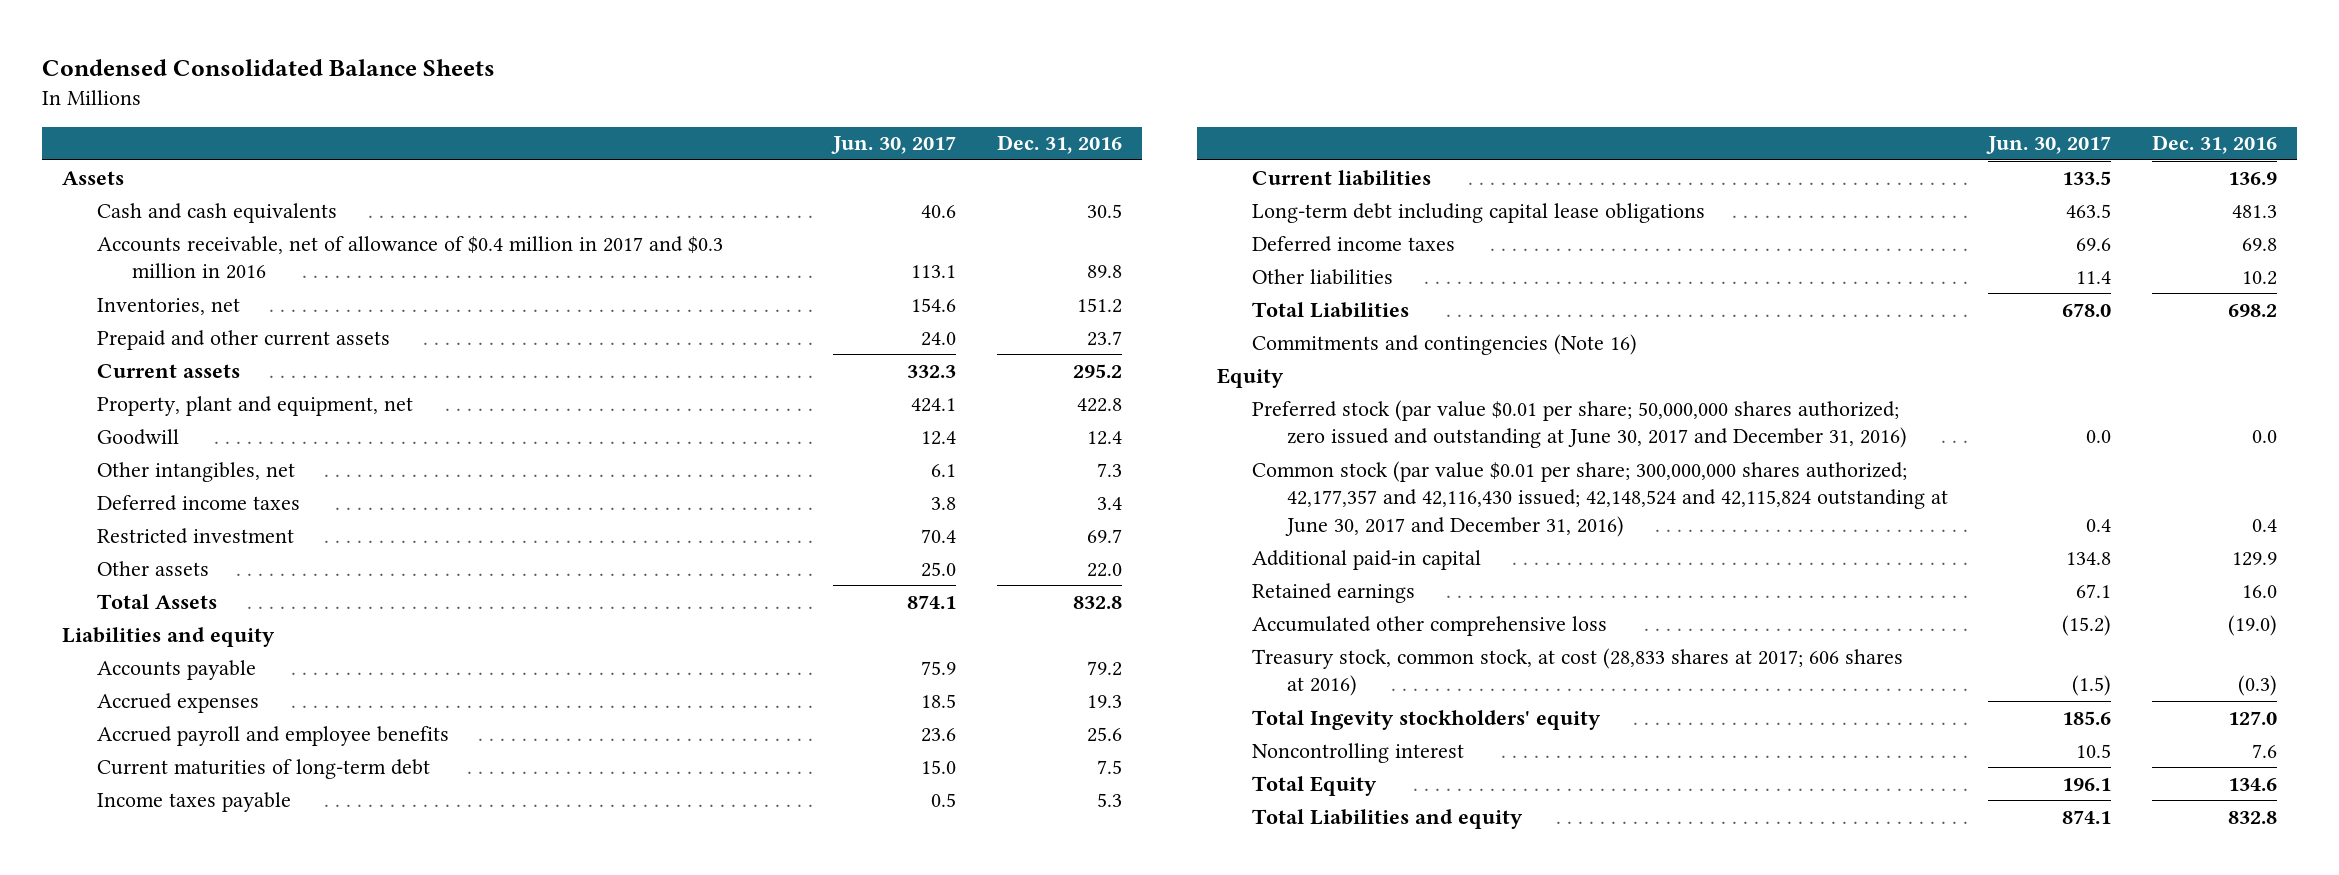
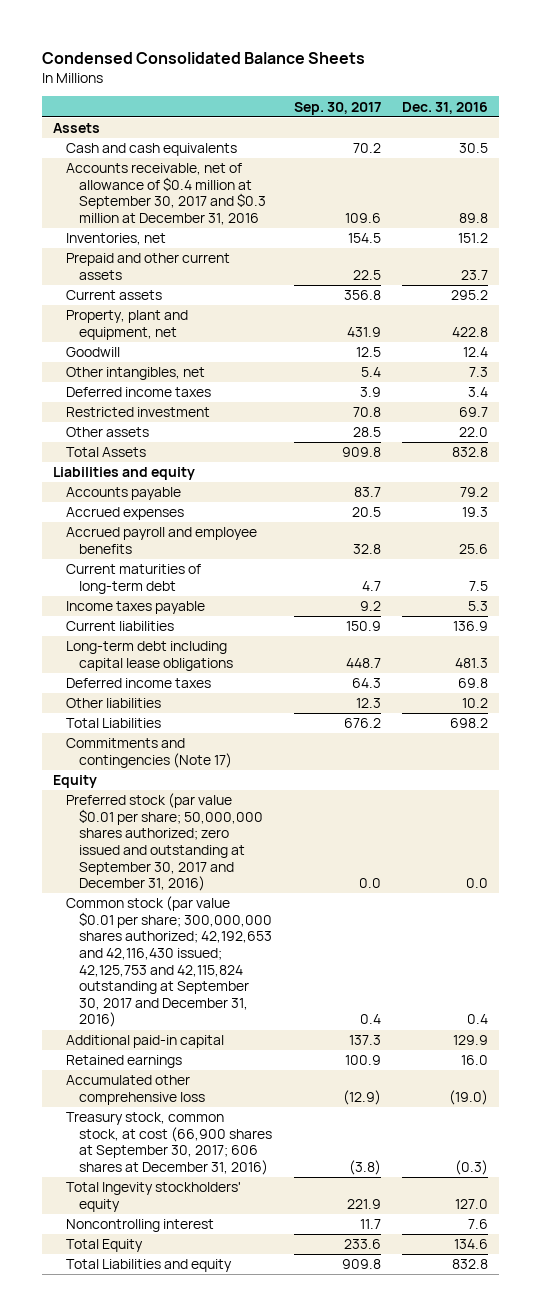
- | Jun. 30, 2017 | Dec. 31, 2016
+ | Sep. 30, 2017 | Dec. 31, 2016
- Accounts receivable, net of allowance of $0.4 million in 2017 and $0.3 million in 2016 | 113.1 | 89.8
+ Accounts receivable, net of allowance of $0.4 million at September 30, 2017 and $0.3 million at December 31, 2016 | 109.6 | 89.8
- Commitments and contingencies (Note 16)
+ Commitments and contingencies (Note 17)
- Preferred stock (par value $0.01 per share; 50,000,000 shares authorized; zero issued and outstanding at June 30, 2017 and December 31, 2016) | 0.0 | 0.0
- Common stock (par value $0.01 per share; 300,000,000 shares authorized; 42,177,357 and 42,116,430 issued; 42,148,524 and 42,115,824 outstanding at June 30, 2017 and December 31, 2016) | 0.4 | 0.4
+ Preferred stock (par value $0.01 per share; 50,000,000 shares authorized; zero issued and outstanding at September 30, 2017 and December 31, 2016) | 0.0 | 0.0
+ Common stock (par value $0.01 per share; 300,000,000 shares authorized; 42,192,653 and 42,116,430 issued; 42,125,753 and 42,115,824 outstanding at September 30, 2017 and December 31, 2016) | 0.4 | 0.4
- Treasury stock, common stock, at cost (28,833 shares at 2017; 606 shares at 2016) | (1.5) | (0.3)
+ Treasury stock, common stock, at cost (66,900 shares at September 30, 2017; 606 shares at December 31, 2016) | (3.8) | (0.3)

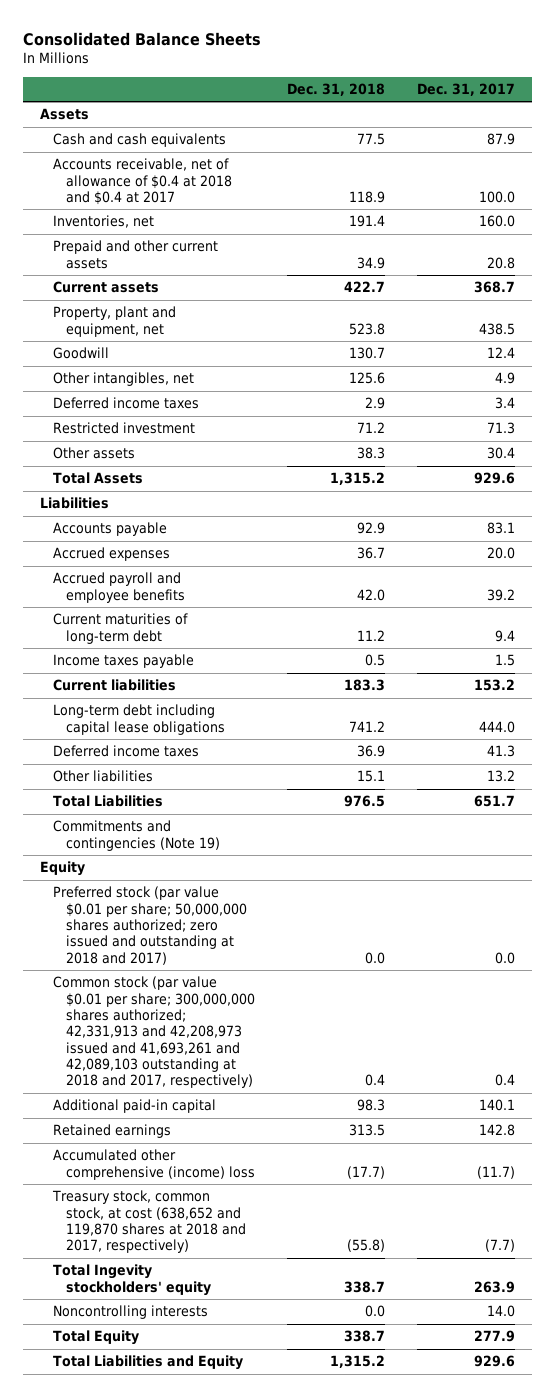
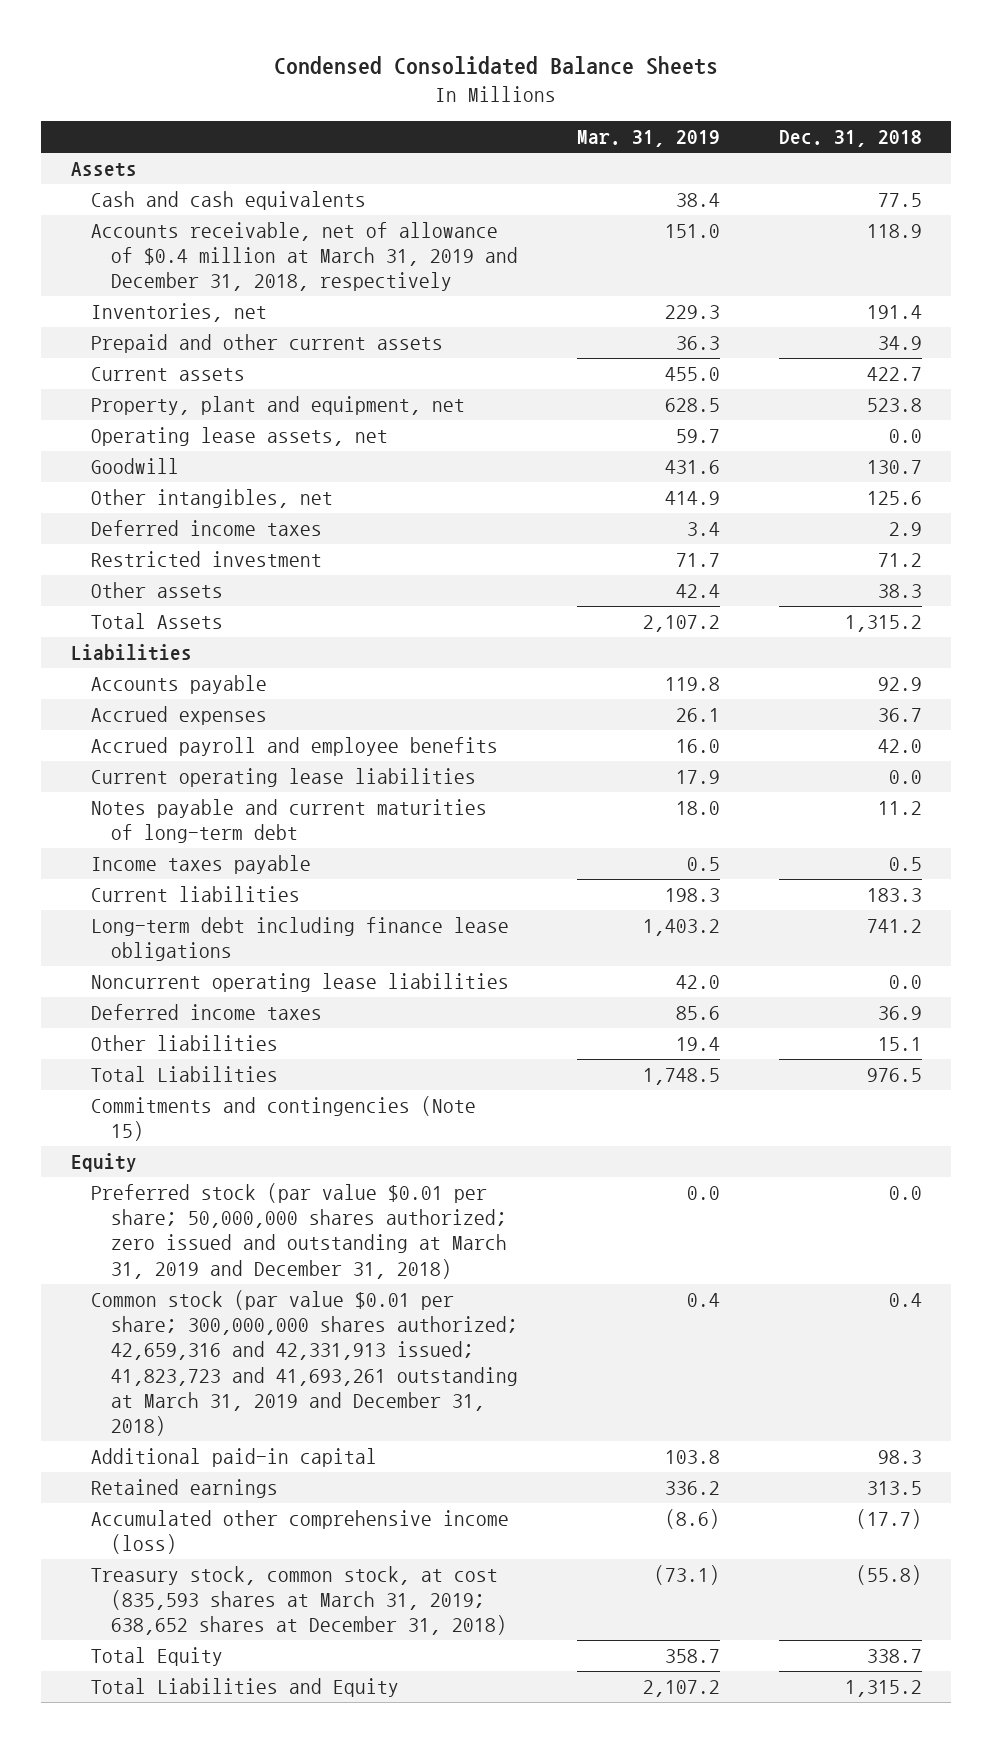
- Consolidated Balance Sheets
+ Condensed Consolidated Balance Sheets
- | Dec. 31, 2018 | Dec. 31, 2017
+ | Mar. 31, 2019 | Dec. 31, 2018
- Accounts receivable, net of allowance of $0.4 at 2018 and $0.4 at 2017 | 118.9 | 100.0
+ Accounts receivable, net of allowance of $0.4 million at March 31, 2019 and December 31, 2018, respectively | 151.0 | 118.9
+ Operating lease assets, net | 59.7 | 0.0
- Current maturities of long-term debt | 11.2 | 9.4
+ Current operating lease liabilities | 17.9 | 0.0
+ Notes payable and current maturities of long-term debt | 18.0 | 11.2
- Long-term debt including capital lease obligations | 741.2 | 444.0
+ Long-term debt including finance lease obligations | 1,403.2 | 741.2
+ Noncurrent operating lease liabilities | 42.0 | 0.0
- Commitments and contingencies (Note 19)
+ Commitments and contingencies (Note 15)
- Preferred stock (par value $0.01 per share; 50,000,000 shares authorized; zero issued and outstanding at 2018 and 2017) | 0.0 | 0.0
- Common stock (par value $0.01 per share; 300,000,000 shares authorized; 42,331,913 and 42,208,973 issued and 41,693,261 and 42,089,103 outstanding at 2018 and 2017, respectively) | 0.4 | 0.4
+ Preferred stock (par value $0.01 per share; 50,000,000 shares authorized; zero issued and outstanding at March 31, 2019 and December 31, 2018) | 0.0 | 0.0
+ Common stock (par value $0.01 per share; 300,000,000 shares authorized; 42,659,316 and 42,331,913 issued; 41,823,723 and 41,693,261 outstanding at March 31, 2019 and December 31, 2018) | 0.4 | 0.4
- Accumulated other comprehensive (income) loss | (17.7) | (11.7)
- Treasury stock, common stock, at cost (638,652 and 119,870 shares at 2018 and 2017, respectively) | (55.8) | (7.7)
- Total Ingevity stockholders' equity | 338.7 | 263.9
- Noncontrolling interests | 0.0 | 14.0
+ Accumulated other comprehensive income (loss) | (8.6) | (17.7)
+ Treasury stock, common stock, at cost (835,593 shares at March 31, 2019; 638,652 shares at December 31, 2018) | (73.1) | (55.8)

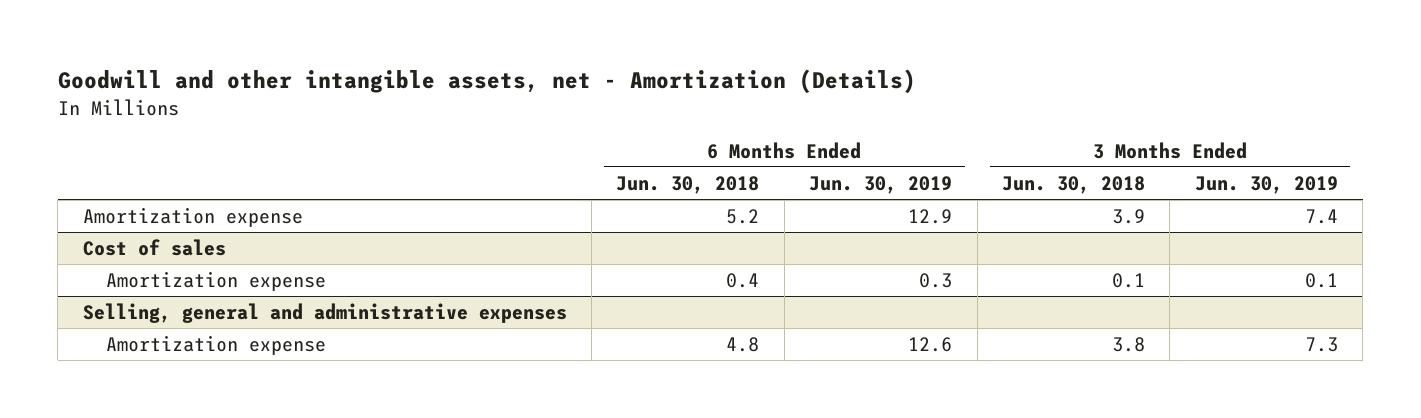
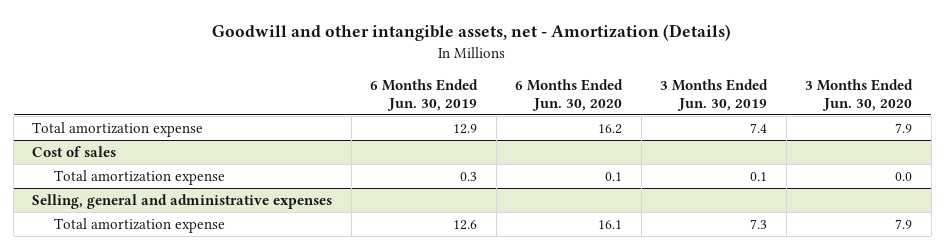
- | 6 Months Ended Jun. 30, 2018 | 6 Months Ended Jun. 30, 2019 | 3 Months Ended Jun. 30, 2018 | 3 Months Ended Jun. 30, 2019
+ | 6 Months Ended Jun. 30, 2019 | 6 Months Ended Jun. 30, 2020 | 3 Months Ended Jun. 30, 2019 | 3 Months Ended Jun. 30, 2020
- Amortization expense | 5.2 | 12.9 | 3.9 | 7.4
+ Total amortization expense | 12.9 | 16.2 | 7.4 | 7.9
@ Cost of sales
- Amortization expense | 0.4 | 0.3 | 0.1 | 0.1
+ Total amortization expense | 0.3 | 0.1 | 0.1 | 0.0
@ Selling, general and administrative expenses
- Amortization expense | 4.8 | 12.6 | 3.8 | 7.3
+ Total amortization expense | 12.6 | 16.1 | 7.3 | 7.9

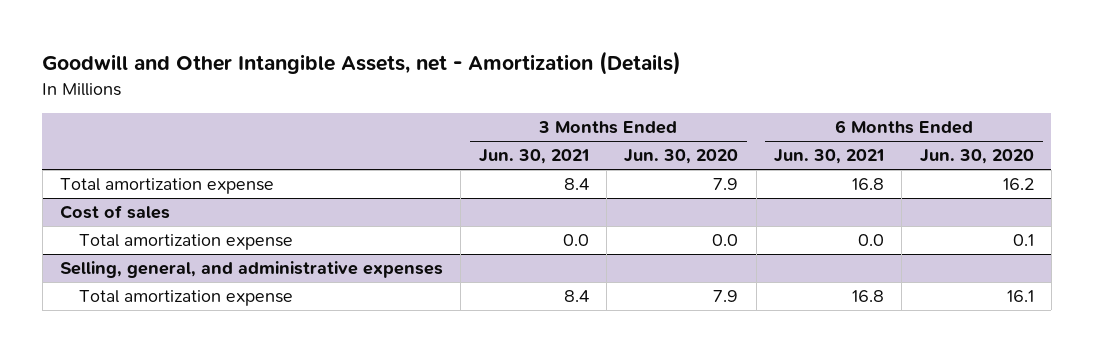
- Goodwill and other intangible assets, net - Amortization (Details)
+ Goodwill and Other Intangible Assets, net - Amortization (Details)
- | 6 Months Ended Jun. 30, 2019 | 6 Months Ended Jun. 30, 2020 | 3 Months Ended Jun. 30, 2019 | 3 Months Ended Jun. 30, 2020
+ | 3 Months Ended Jun. 30, 2021 | 3 Months Ended Jun. 30, 2020 | 6 Months Ended Jun. 30, 2021 | 6 Months Ended Jun. 30, 2020
- Selling, general and administrative expenses
+ Selling, general, and administrative expenses

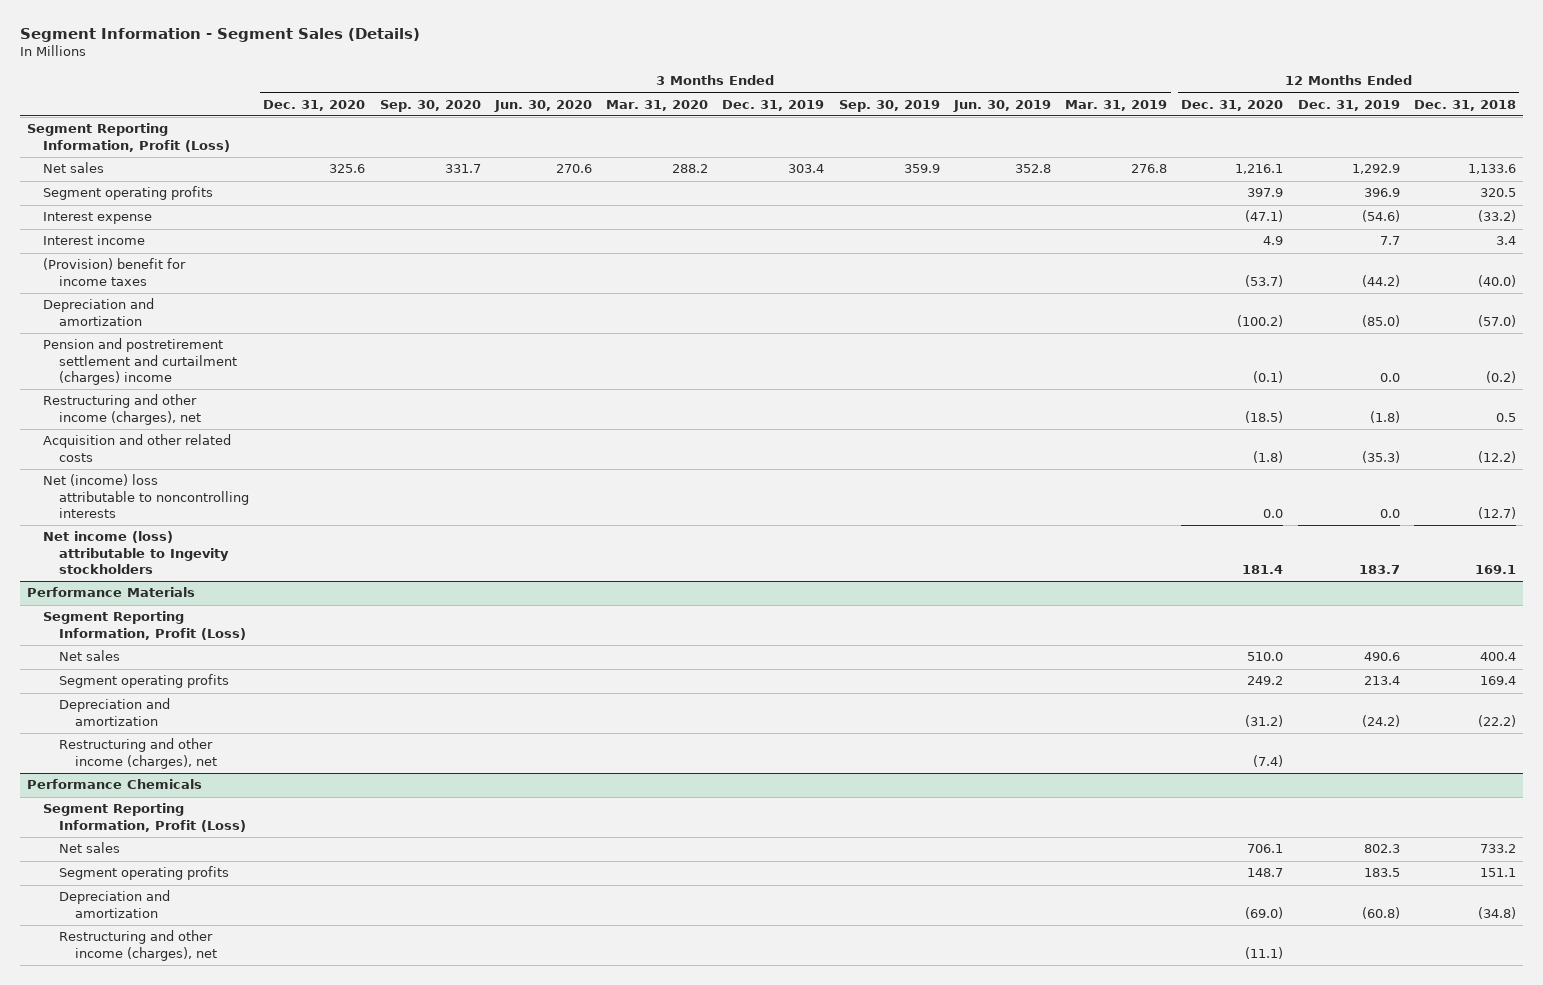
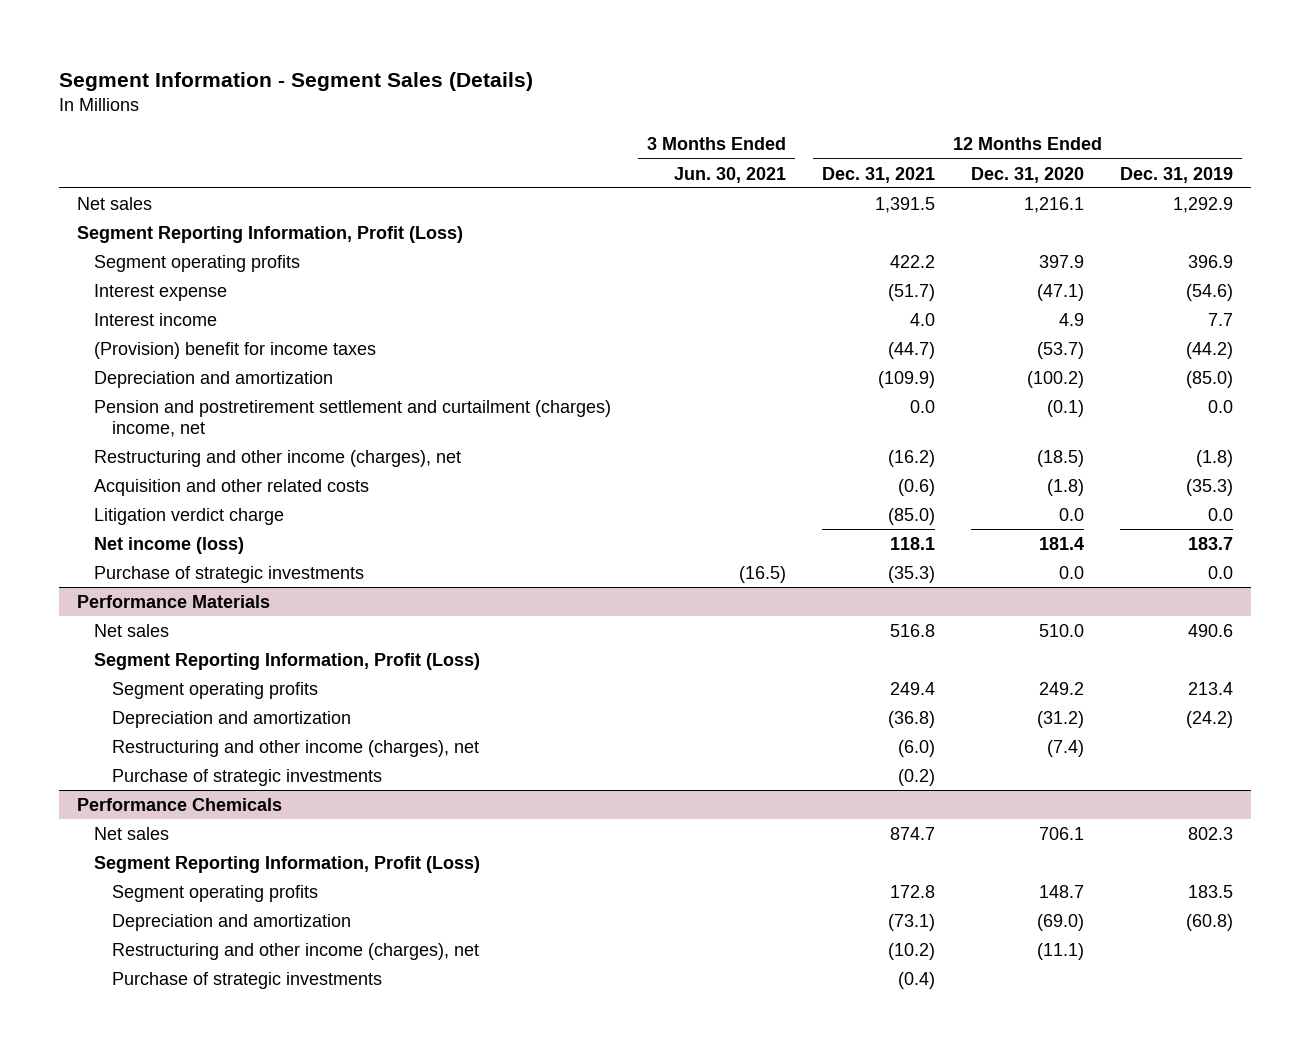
- | 3 Months Ended Dec. 31, 2020 | 3 Months Ended Sep. 30, 2020 | 3 Months Ended Jun. 30, 2020 | 3 Months Ended Mar. 31, 2020 | 3 Months Ended Dec. 31, 2019 | 3 Months Ended Sep. 30, 2019 | 3 Months Ended Jun. 30, 2019 | 3 Months Ended Mar. 31, 2019 | 12 Months Ended Dec. 31, 2020 | 12 Months Ended Dec. 31, 2019 | 12 Months Ended Dec. 31, 2018
+ | 3 Months Ended Jun. 30, 2021 | 12 Months Ended Dec. 31, 2021 | 12 Months Ended Dec. 31, 2020 | 12 Months Ended Dec. 31, 2019
moved down: Segment Reporting Information, Profit (Loss)
- Pension and postretirement settlement and curtailment (charges) income | | | | | | | | | (0.1) | 0.0 | (0.2)
+ Pension and postretirement settlement and curtailment (charges) income, net | | 0.0 | (0.1) | 0.0
- Net (income) loss attributable to noncontrolling interests | | | | | | | | | 0.0 | 0.0 | (12.7)
- Net income (loss) attributable to Ingevity stockholders | | | | | | | | | 181.4 | 183.7 | 169.1
+ Litigation verdict charge | | (85.0) | 0.0 | 0.0
+ Net income (loss) | | 118.1 | 181.4 | 183.7
+ Purchase of strategic investments | (16.5) | (35.3) | 0.0 | 0.0
@ Performance Materials
moved down: Segment Reporting Information, Profit (Loss)
+ Purchase of strategic investments | | (0.2) | |
@ Performance Chemicals
moved down: Segment Reporting Information, Profit (Loss)
+ Purchase of strategic investments | | (0.4) | |

